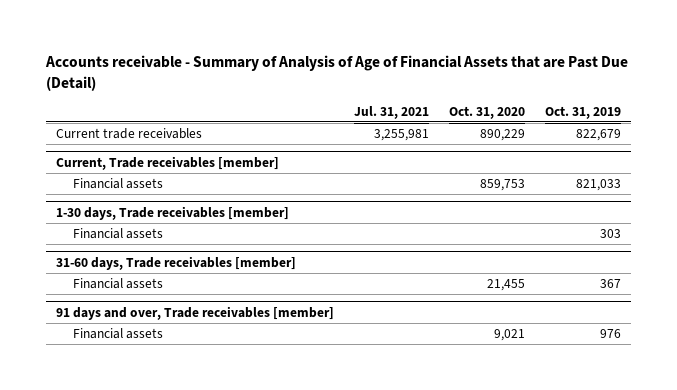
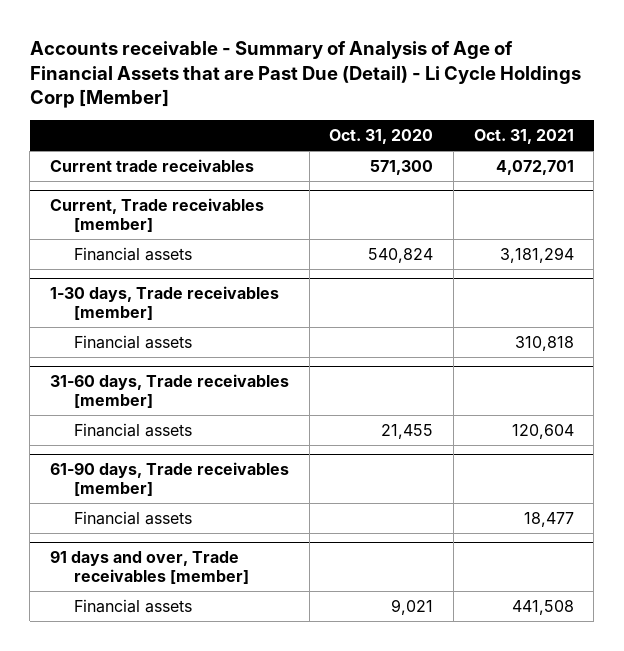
- Accounts receivable - Summary of Analysis of Age of Financial Assets that are Past Due (Detail)
+ Accounts receivable - Summary of Analysis of Age of Financial Assets that are Past Due (Detail) - Li Cycle Holdings Corp [Member]
- | Jul. 31, 2021 | Oct. 31, 2020 | Oct. 31, 2019
+ | Oct. 31, 2020 | Oct. 31, 2021
- Current trade receivables | 3,255,981 | 890,229 | 822,679
+ Current trade receivables | 571,300 | 4,072,701
@ Current, Trade receivables [member]
- Financial assets | | 859,753 | 821,033
+ Financial assets | 540,824 | 3,181,294
+ 61-90 days, Trade receivables [member]
+ Financial assets | | 18,477

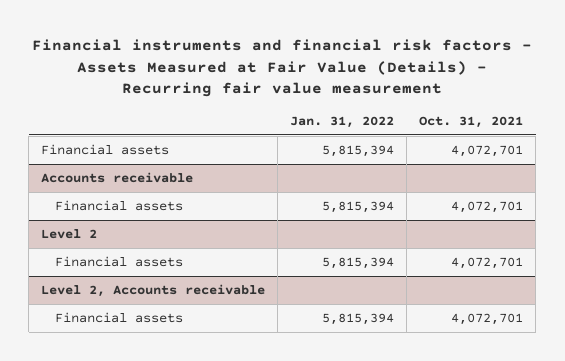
- Accounts receivable - Summary of Analysis of Age of Financial Assets that are Past Due (Detail) - Li Cycle Holdings Corp [Member]
+ Financial instruments and financial risk factors - Assets Measured at Fair Value (Details) - Recurring fair value measurement
- | Oct. 31, 2020 | Oct. 31, 2021
+ | Jan. 31, 2022 | Oct. 31, 2021
- Current trade receivables | 571,300 | 4,072,701
- Current, Trade receivables [member]
- Financial assets | 540,824 | 3,181,294
- 1-30 days, Trade receivables [member]
- Financial assets | | 310,818
- 31-60 days, Trade receivables [member]
- Financial assets | 21,455 | 120,604
- 61-90 days, Trade receivables [member]
- Financial assets | | 18,477
- 91 days and over, Trade receivables [member]
- Financial assets | 9,021 | 441,508
+ Financial assets | 5,815,394 | 4,072,701
+ Accounts receivable
+ Financial assets | 5,815,394 | 4,072,701
+ Level 2
+ Financial assets | 5,815,394 | 4,072,701
+ Level 2, Accounts receivable
+ Financial assets | 5,815,394 | 4,072,701

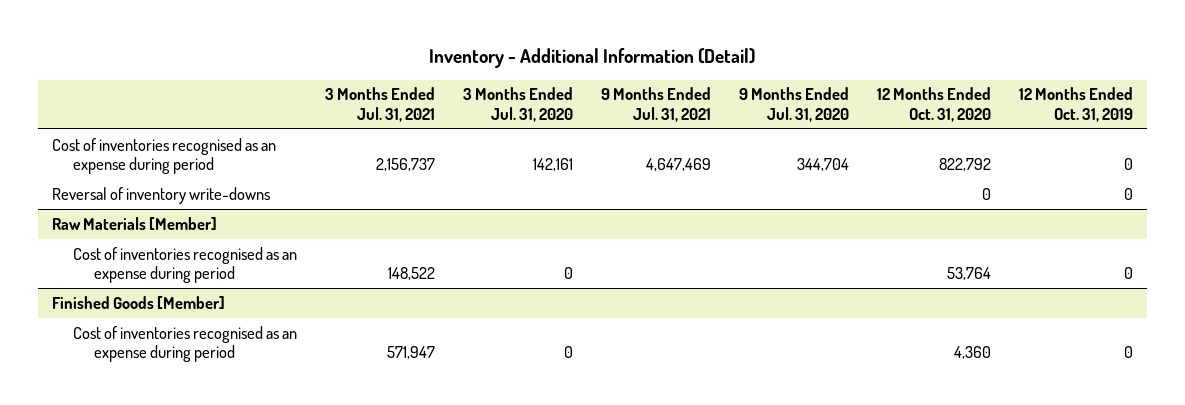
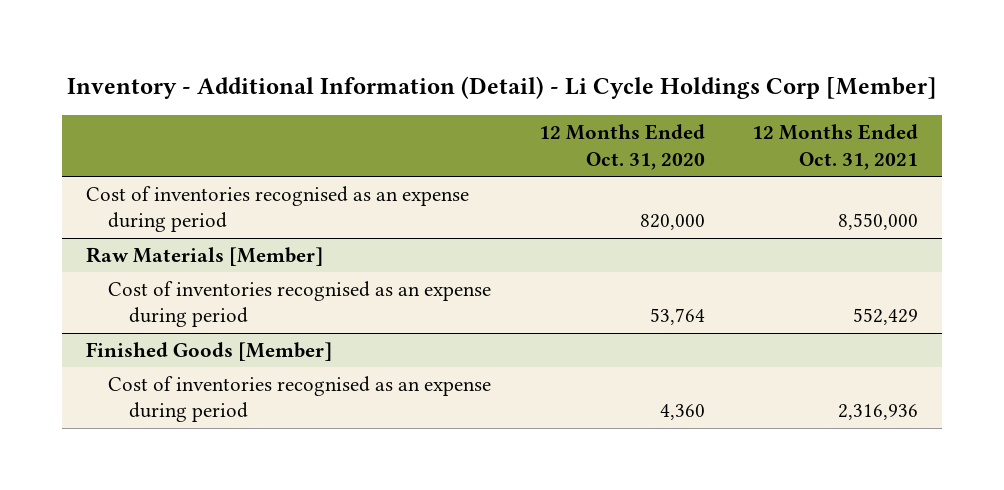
- Inventory - Additional Information (Detail)
+ Inventory - Additional Information (Detail) - Li Cycle Holdings Corp [Member]
- | 3 Months Ended Jul. 31, 2021 | 3 Months Ended Jul. 31, 2020 | 9 Months Ended Jul. 31, 2021 | 9 Months Ended Jul. 31, 2020 | 12 Months Ended Oct. 31, 2020 | 12 Months Ended Oct. 31, 2019
+ | 12 Months Ended Oct. 31, 2020 | 12 Months Ended Oct. 31, 2021
- Cost of inventories recognised as an expense during period | 2,156,737 | 142,161 | 4,647,469 | 344,704 | 822,792 | 0
- Reversal of inventory write-downs | | | | | 0 | 0
+ Cost of inventories recognised as an expense during period | 820,000 | 8,550,000

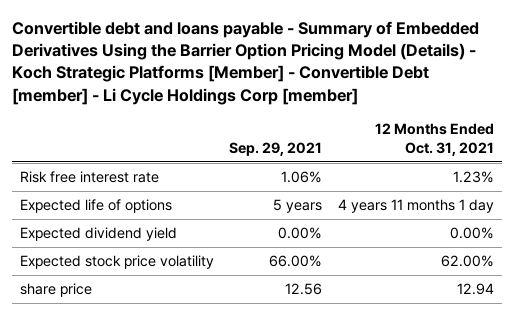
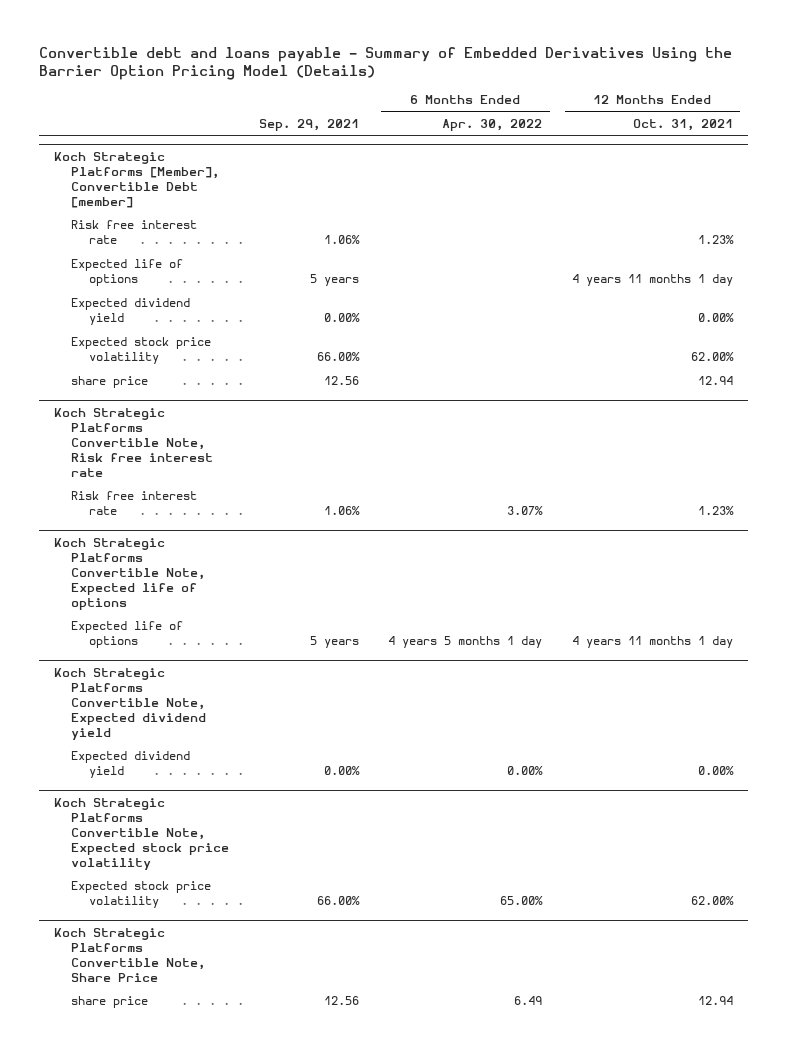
- Convertible debt and loans payable - Summary of Embedded Derivatives Using the Barrier Option Pricing Model (Details) - Koch Strategic Platforms [Member] - Convertible Debt [member] - Li Cycle Holdings Corp [member]
+ Convertible debt and loans payable - Summary of Embedded Derivatives Using the Barrier Option Pricing Model (Details)
- | Sep. 29, 2021 | 12 Months Ended Oct. 31, 2021
+ | Sep. 29, 2021 | 6 Months Ended Apr. 30, 2022 | 12 Months Ended Oct. 31, 2021
+ Koch Strategic Platforms [Member], Convertible Debt [member]
+ Koch Strategic Platforms Convertible Note, Risk free interest rate
+ Risk free interest rate | 1.06% | 3.07% | 1.23%
+ Koch Strategic Platforms Convertible Note, Expected life of options
+ Expected life of options | 5 years | 4 years 5 months 1 day | 4 years 11 months 1 day
+ Koch Strategic Platforms Convertible Note, Expected dividend yield
+ Expected dividend yield | 0.00% | 0.00% | 0.00%
+ Koch Strategic Platforms Convertible Note, Expected stock price volatility
+ Expected stock price volatility | 66.00% | 65.00% | 62.00%
+ Koch Strategic Platforms Convertible Note, Share Price
+ share price | 12.56 | 6.49 | 12.94

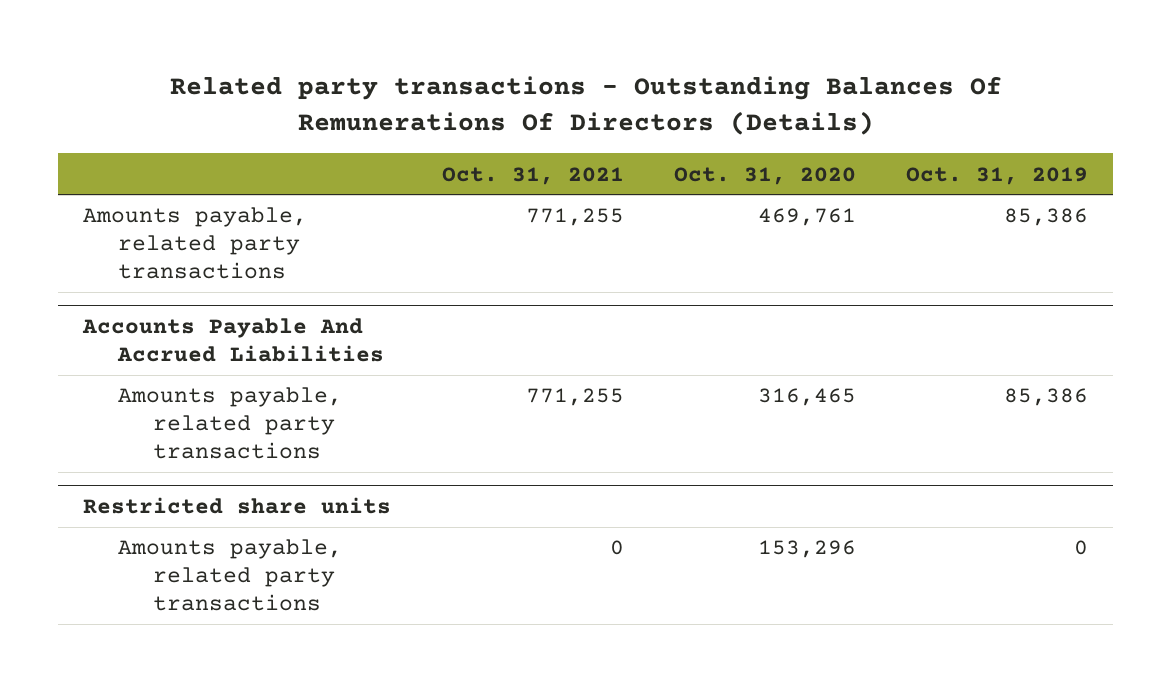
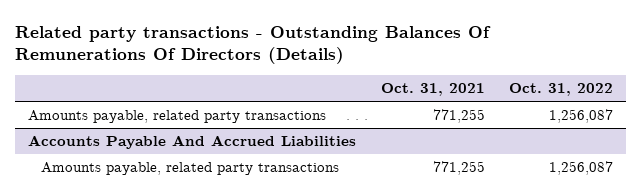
- | Oct. 31, 2021 | Oct. 31, 2020 | Oct. 31, 2019
+ | Oct. 31, 2021 | Oct. 31, 2022
- Restricted share units
- Amounts payable, related party transactions | 0 | 153,296 | 0

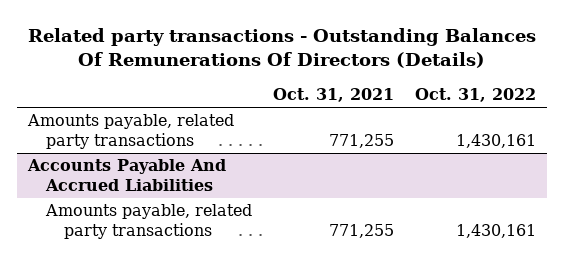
- Amounts payable, related party transactions | 771,255 | 1,256,087
+ Amounts payable, related party transactions | 771,255 | 1,430,161
@ Accounts Payable And Accrued Liabilities
- Amounts payable, related party transactions | 771,255 | 1,256,087
+ Amounts payable, related party transactions | 771,255 | 1,430,161

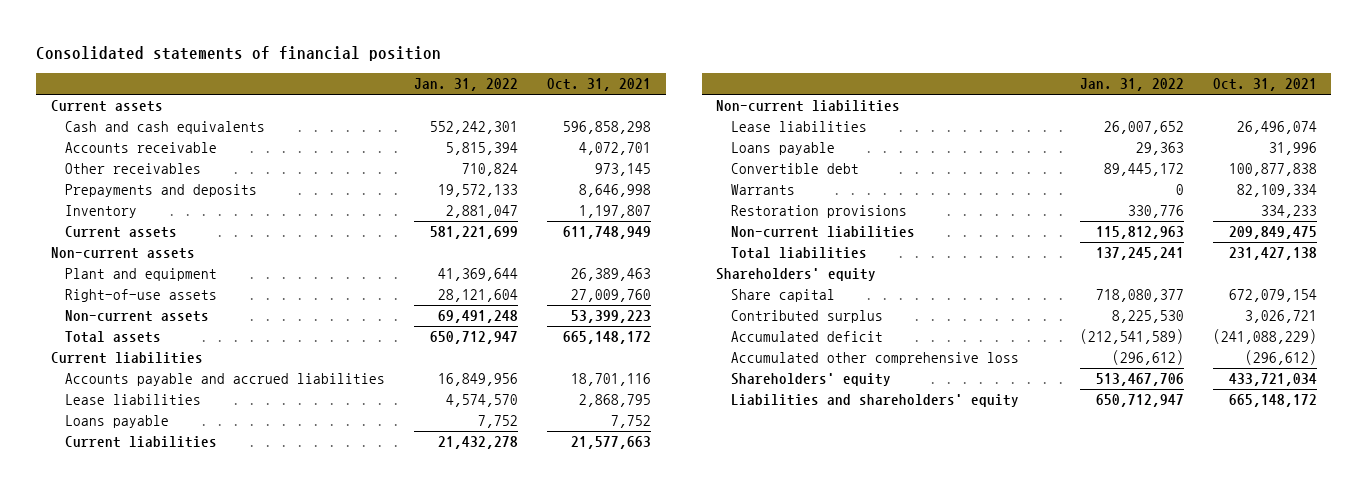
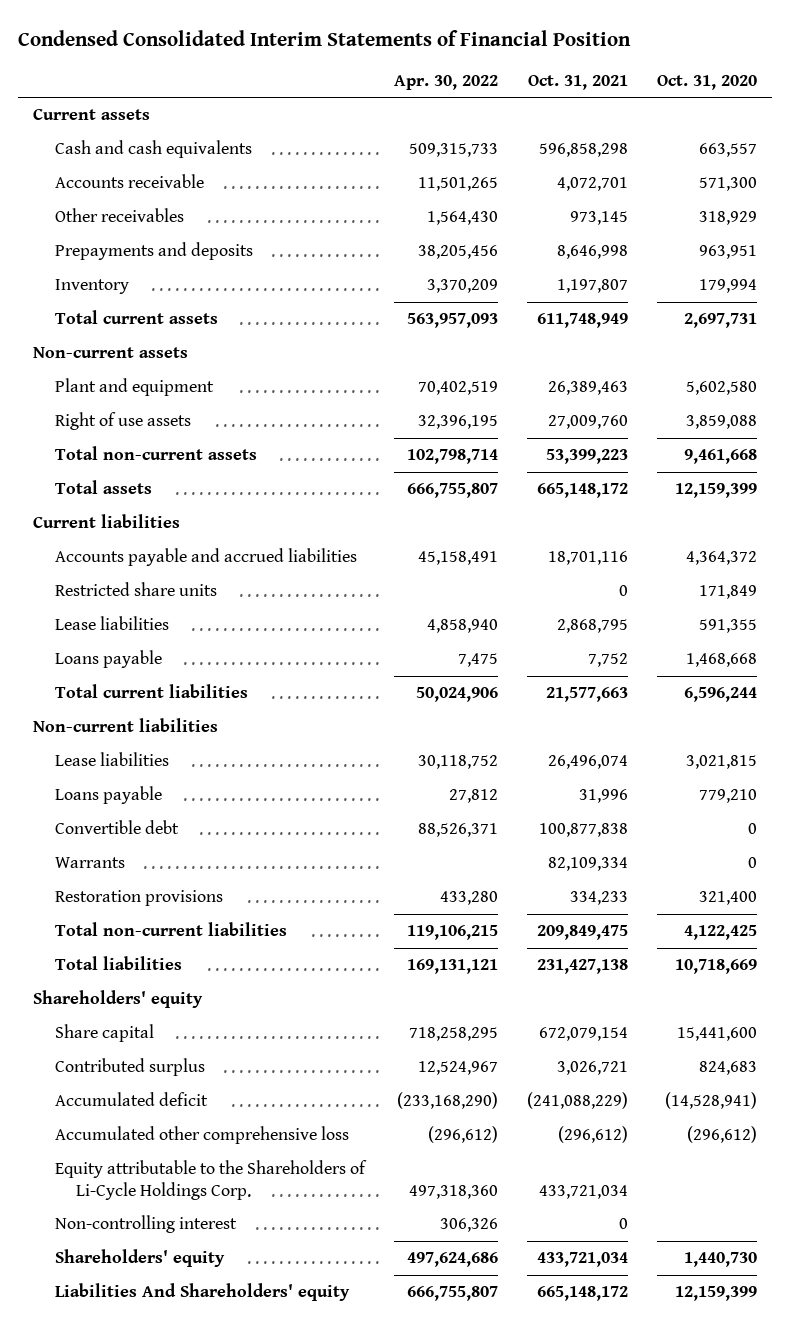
- Consolidated statements of financial position
+ Condensed Consolidated Interim Statements of Financial Position
- | Jan. 31, 2022 | Oct. 31, 2021
+ | Apr. 30, 2022 | Oct. 31, 2021 | Oct. 31, 2020
- Current assets | 581,221,699 | 611,748,949
+ Total current assets | 563,957,093 | 611,748,949 | 2,697,731
- Right-of-use assets | 28,121,604 | 27,009,760
- Non-current assets | 69,491,248 | 53,399,223
+ Right of use assets | 32,396,195 | 27,009,760 | 3,859,088
+ Total non-current assets | 102,798,714 | 53,399,223 | 9,461,668
+ Restricted share units | | 0 | 171,849
- Current liabilities | 21,432,278 | 21,577,663
+ Total current liabilities | 50,024,906 | 21,577,663 | 6,596,244
- Non-current liabilities | 115,812,963 | 209,849,475
+ Total non-current liabilities | 119,106,215 | 209,849,475 | 4,122,425
+ Equity attributable to the Shareholders of Li-Cycle Holdings Corp. | 497,318,360 | 433,721,034 |
+ Non-controlling interest | 306,326 | 0 |
- Liabilities and shareholders' equity | 650,712,947 | 665,148,172
+ Liabilities And Shareholders' equity | 666,755,807 | 665,148,172 | 12,159,399

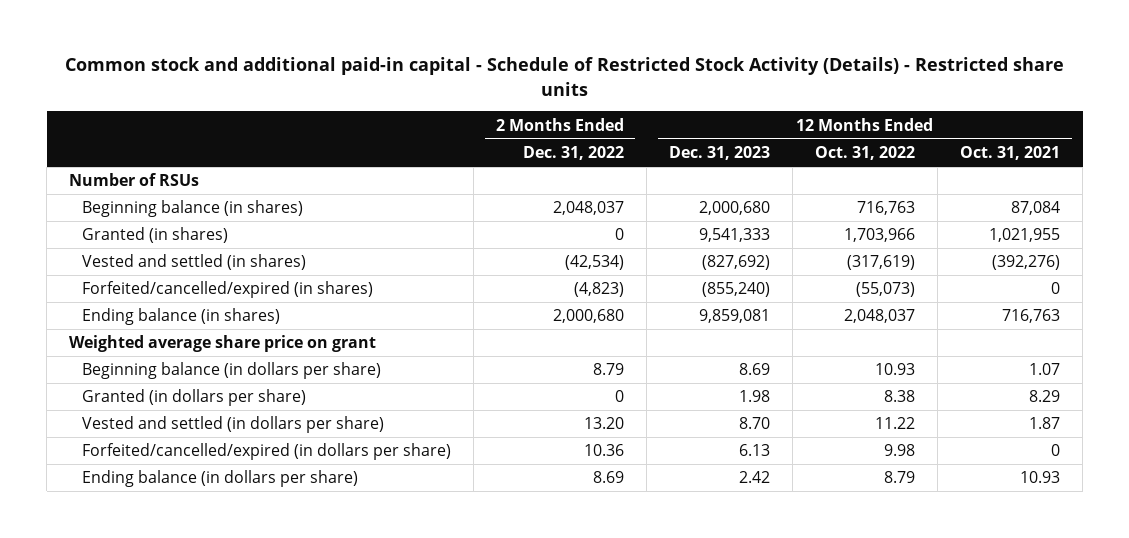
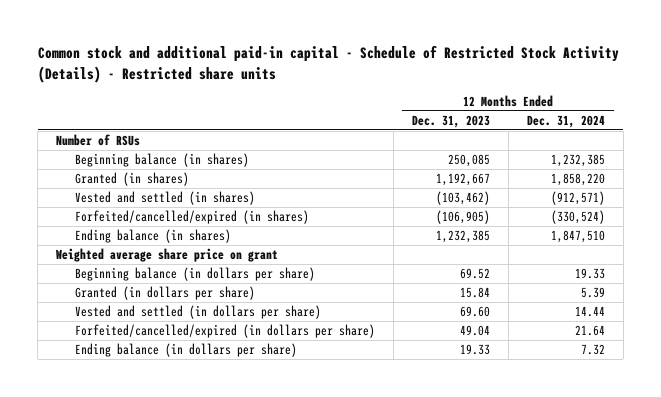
- | 2 Months Ended Dec. 31, 2022 | 12 Months Ended Dec. 31, 2023 | 12 Months Ended Oct. 31, 2022 | 12 Months Ended Oct. 31, 2021
+ | 12 Months Ended Dec. 31, 2023 | 12 Months Ended Dec. 31, 2024
- Beginning balance (in shares) | 2,048,037 | 2,000,680 | 716,763 | 87,084
- Granted (in shares) | 0 | 9,541,333 | 1,703,966 | 1,021,955
- Vested and settled (in shares) | (42,534) | (827,692) | (317,619) | (392,276)
- Forfeited/cancelled/expired (in shares) | (4,823) | (855,240) | (55,073) | 0
- Ending balance (in shares) | 2,000,680 | 9,859,081 | 2,048,037 | 716,763
+ Beginning balance (in shares) | 250,085 | 1,232,385
+ Granted (in shares) | 1,192,667 | 1,858,220
+ Vested and settled (in shares) | (103,462) | (912,571)
+ Forfeited/cancelled/expired (in shares) | (106,905) | (330,524)
+ Ending balance (in shares) | 1,232,385 | 1,847,510
- Beginning balance (in dollars per share) | 8.79 | 8.69 | 10.93 | 1.07
- Granted (in dollars per share) | 0 | 1.98 | 8.38 | 8.29
- Vested and settled (in dollars per share) | 13.20 | 8.70 | 11.22 | 1.87
- Forfeited/cancelled/expired (in dollars per share) | 10.36 | 6.13 | 9.98 | 0
- Ending balance (in dollars per share) | 8.69 | 2.42 | 8.79 | 10.93
+ Beginning balance (in dollars per share) | 69.52 | 19.33
+ Granted (in dollars per share) | 15.84 | 5.39
+ Vested and settled (in dollars per share) | 69.60 | 14.44
+ Forfeited/cancelled/expired (in dollars per share) | 49.04 | 21.64
+ Ending balance (in dollars per share) | 19.33 | 7.32

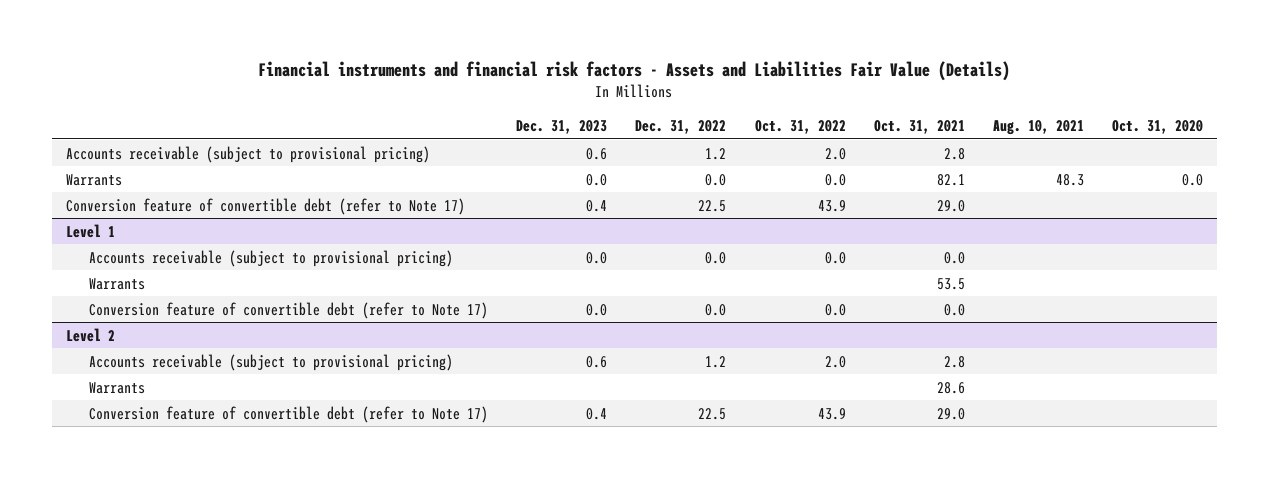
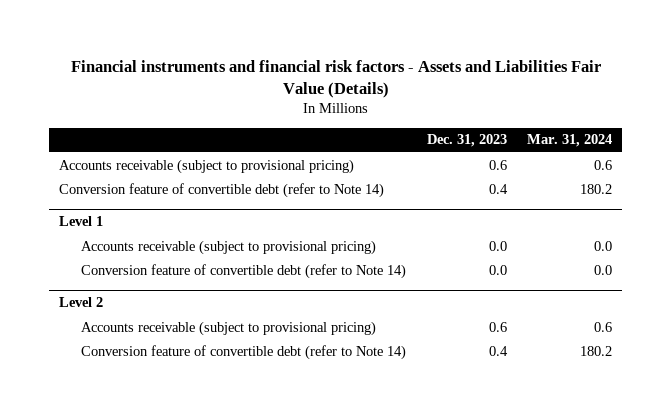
- | Dec. 31, 2023 | Dec. 31, 2022 | Oct. 31, 2022 | Oct. 31, 2021 | Aug. 10, 2021 | Oct. 31, 2020
+ | Dec. 31, 2023 | Mar. 31, 2024
- Warrants | 0.0 | 0.0 | 0.0 | 82.1 | 48.3 | 0.0
- Conversion feature of convertible debt (refer to Note 17) | 0.4 | 22.5 | 43.9 | 29.0 | |
+ Conversion feature of convertible debt (refer to Note 14) | 0.4 | 180.2
@ Level 1
- Warrants | | | | 53.5 | |
- Conversion feature of convertible debt (refer to Note 17) | 0.0 | 0.0 | 0.0 | 0.0 | |
+ Conversion feature of convertible debt (refer to Note 14) | 0.0 | 0.0
@ Level 2
- Warrants | | | | 28.6 | |
- Conversion feature of convertible debt (refer to Note 17) | 0.4 | 22.5 | 43.9 | 29.0 | |
+ Conversion feature of convertible debt (refer to Note 14) | 0.4 | 180.2

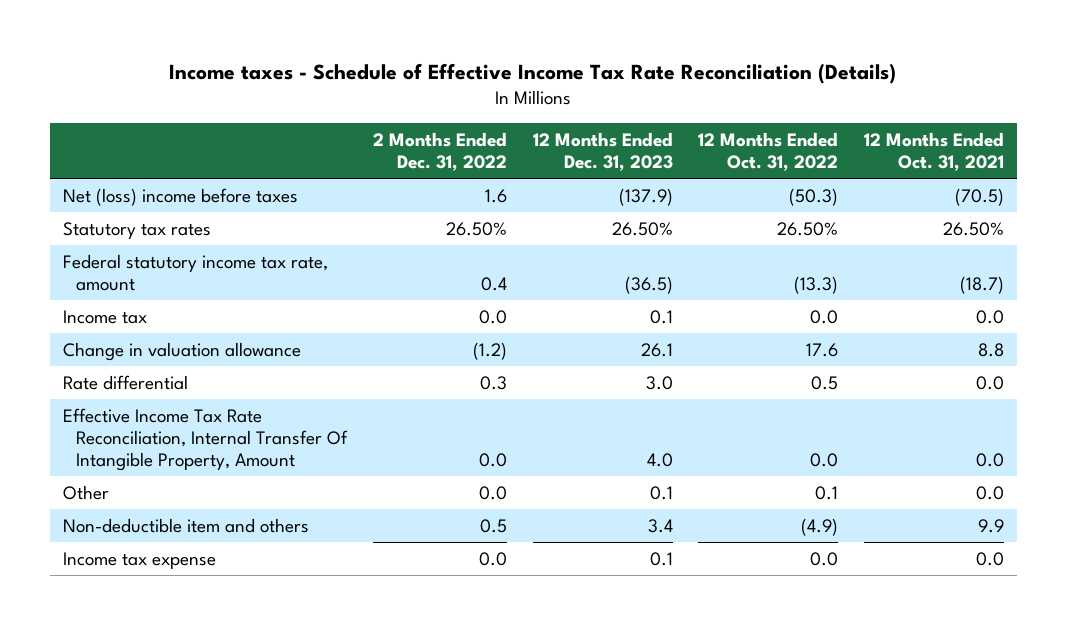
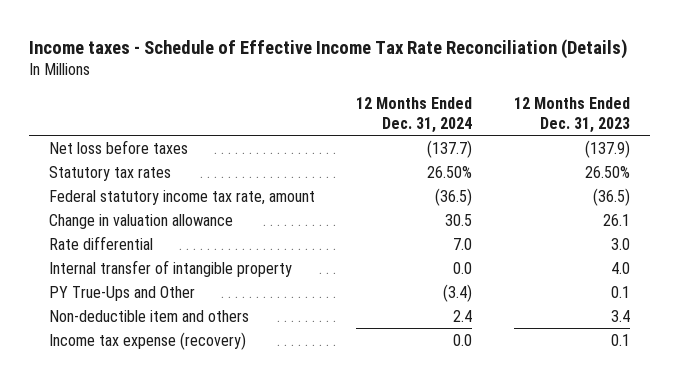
- | 2 Months Ended Dec. 31, 2022 | 12 Months Ended Dec. 31, 2023 | 12 Months Ended Oct. 31, 2022 | 12 Months Ended Oct. 31, 2021
+ | 12 Months Ended Dec. 31, 2024 | 12 Months Ended Dec. 31, 2023
- Net (loss) income before taxes | 1.6 | (137.9) | (50.3) | (70.5)
+ Net loss before taxes | (137.7) | (137.9)
- Income tax | 0.0 | 0.1 | 0.0 | 0.0
- Effective Income Tax Rate Reconciliation, Internal Transfer Of Intangible Property, Amount | 0.0 | 4.0 | 0.0 | 0.0
- Other | 0.0 | 0.1 | 0.1 | 0.0
+ Internal transfer of intangible property | 0.0 | 4.0
+ PY True-Ups and Other | (3.4) | 0.1
- Income tax expense | 0.0 | 0.1 | 0.0 | 0.0
+ Income tax expense (recovery) | 0.0 | 0.1

